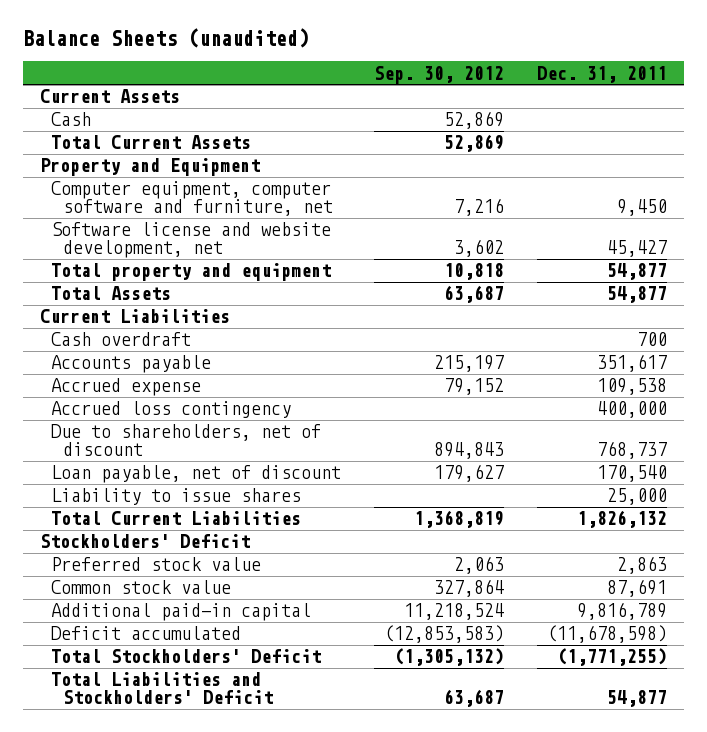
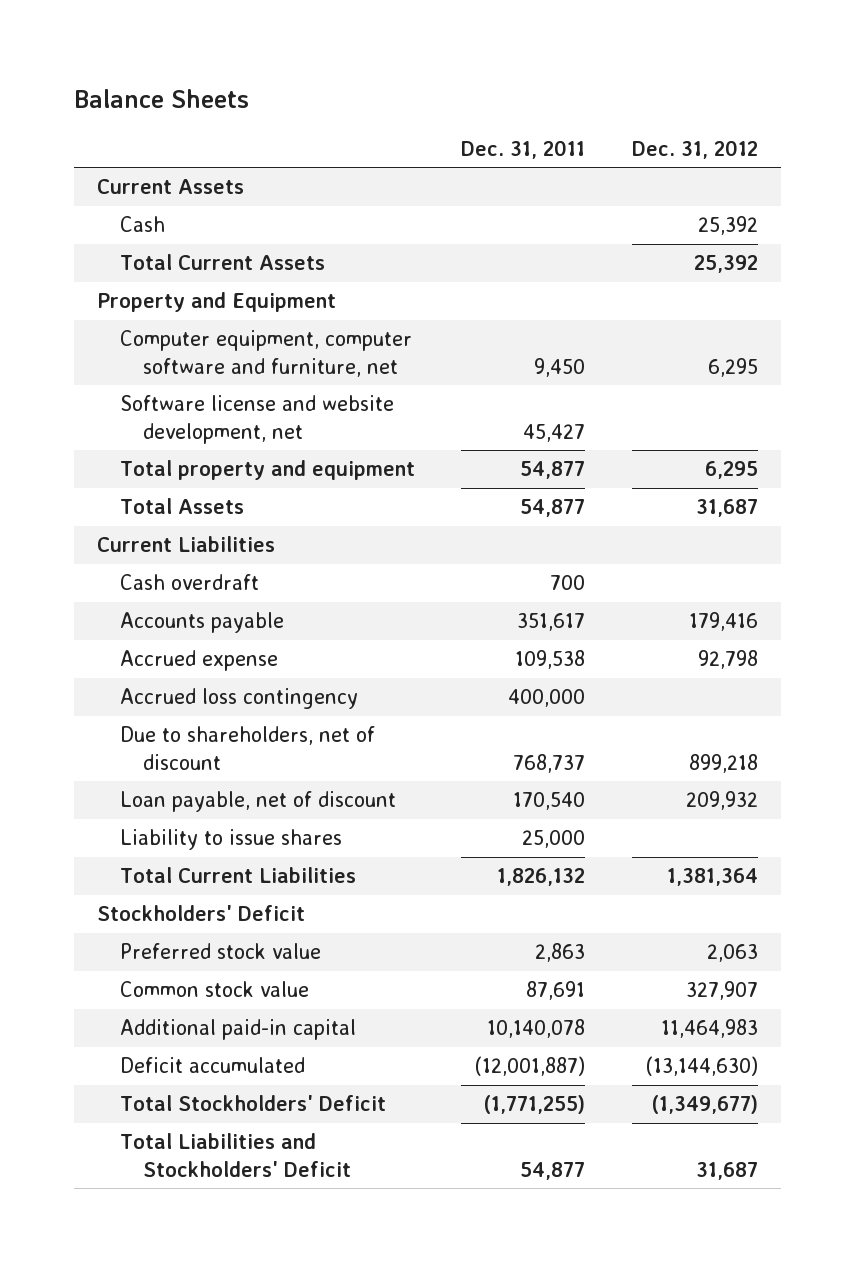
- Balance Sheets (unaudited)
+ Balance Sheets
- | Sep. 30, 2012 | Dec. 31, 2011
+ | Dec. 31, 2011 | Dec. 31, 2012
- Additional paid-in capital | 11,218,524 | 9,816,789
- Deficit accumulated | (12,853,583) | (11,678,598)
+ Additional paid-in capital | 10,140,078 | 11,464,983
+ Deficit accumulated | (12,001,887) | (13,144,630)

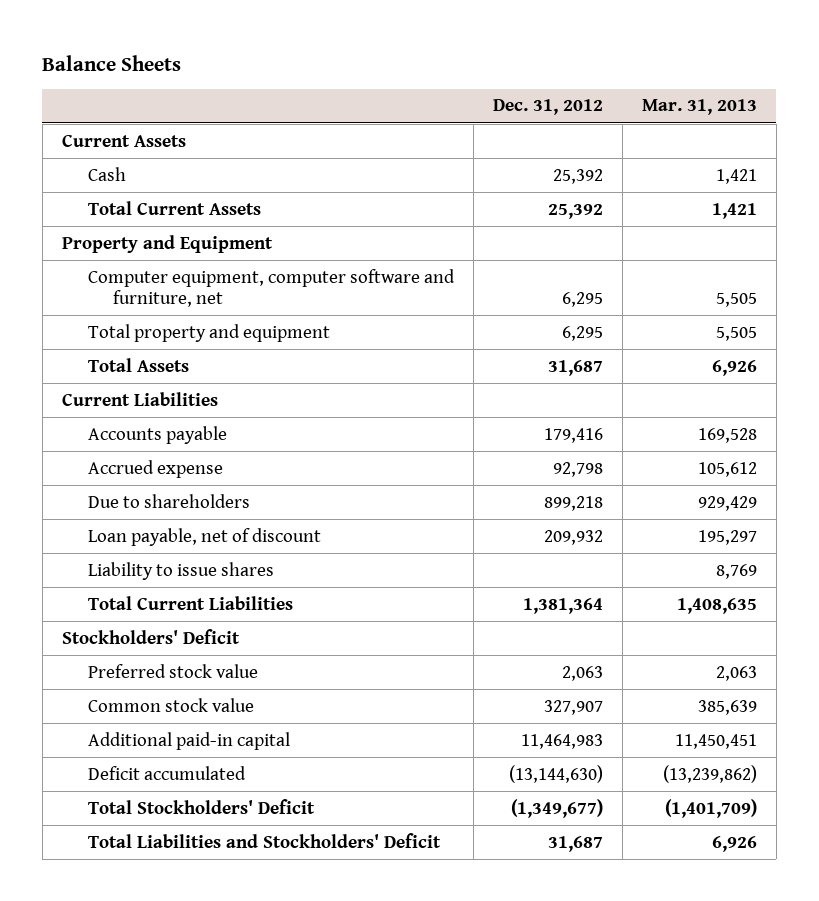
- | Dec. 31, 2011 | Dec. 31, 2012
+ | Dec. 31, 2012 | Mar. 31, 2013
- Software license and website development, net | 45,427 |
- Cash overdraft | 700 |
- Accrued loss contingency | 400,000 |
- Due to shareholders, net of discount | 768,737 | 899,218
+ Due to shareholders | 899,218 | 929,429

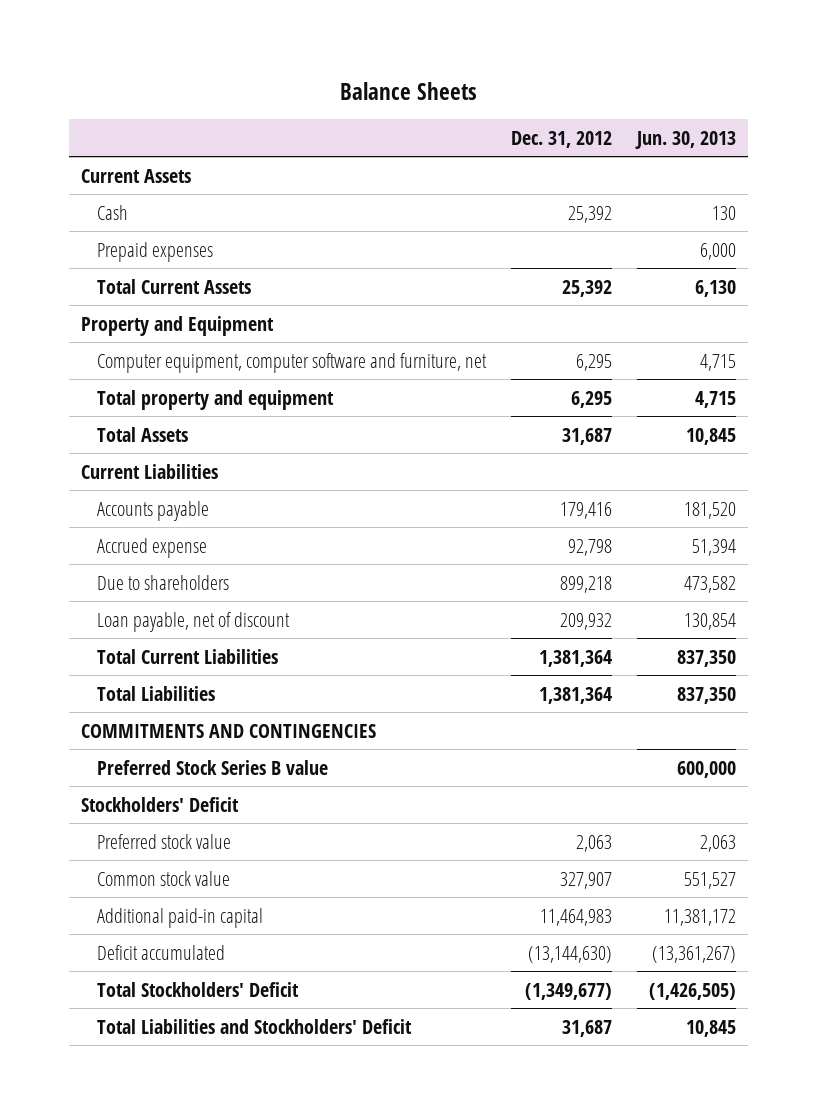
- | Dec. 31, 2012 | Mar. 31, 2013
+ | Dec. 31, 2012 | Jun. 30, 2013
+ Prepaid expenses | | 6,000
- Liability to issue shares | | 8,769
+ Total Liabilities | 1,381,364 | 837,350
+ COMMITMENTS AND CONTINGENCIES
+ Preferred Stock Series B value | | 600,000

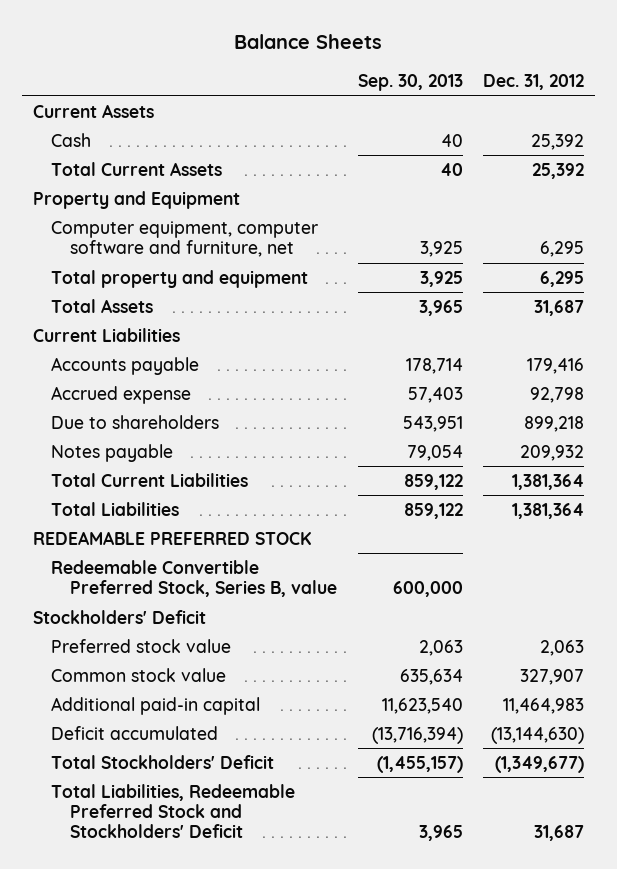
- | Dec. 31, 2012 | Jun. 30, 2013
+ | Sep. 30, 2013 | Dec. 31, 2012
- Prepaid expenses | | 6,000
- Loan payable, net of discount | 209,932 | 130,854
+ Notes payable | 79,054 | 209,932
- COMMITMENTS AND CONTINGENCIES
- Preferred Stock Series B value | | 600,000
+ REDEAMABLE PREFERRED STOCK
+ Redeemable Convertible Preferred Stock, Series B, value | 600,000 |
- Total Liabilities and Stockholders' Deficit | 31,687 | 10,845
+ Total Liabilities, Redeemable Preferred Stock and Stockholders' Deficit | 3,965 | 31,687

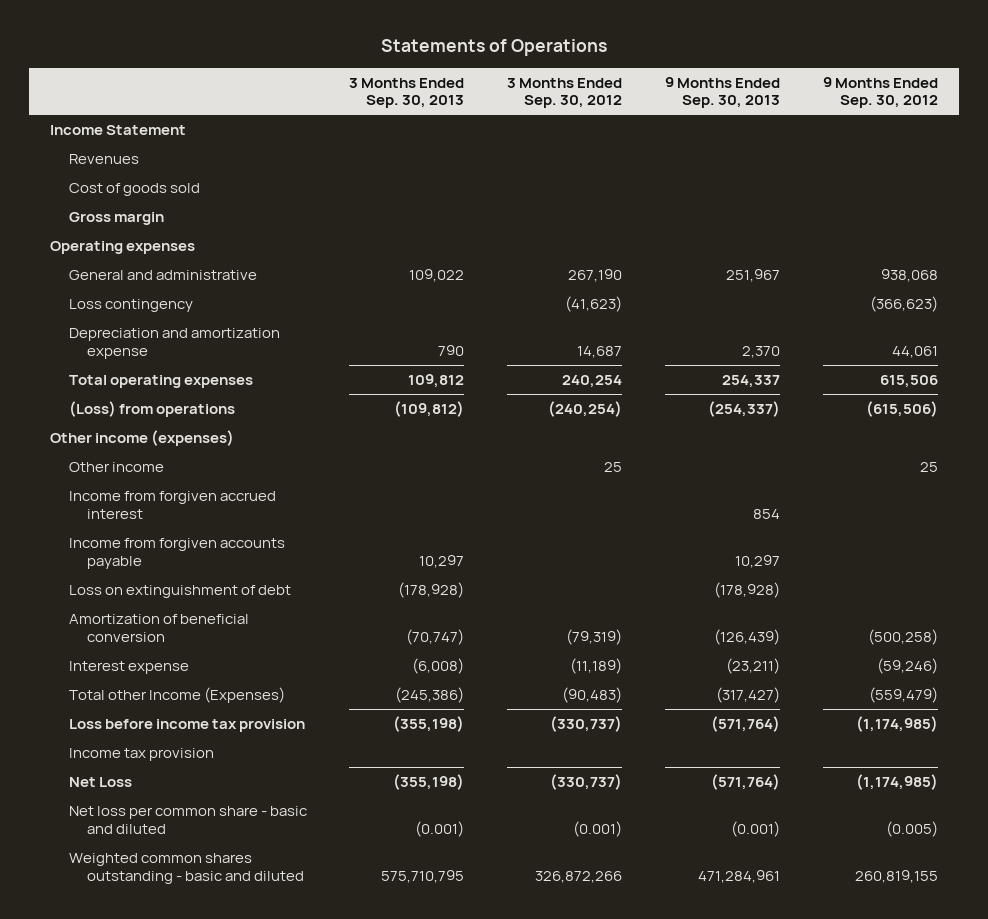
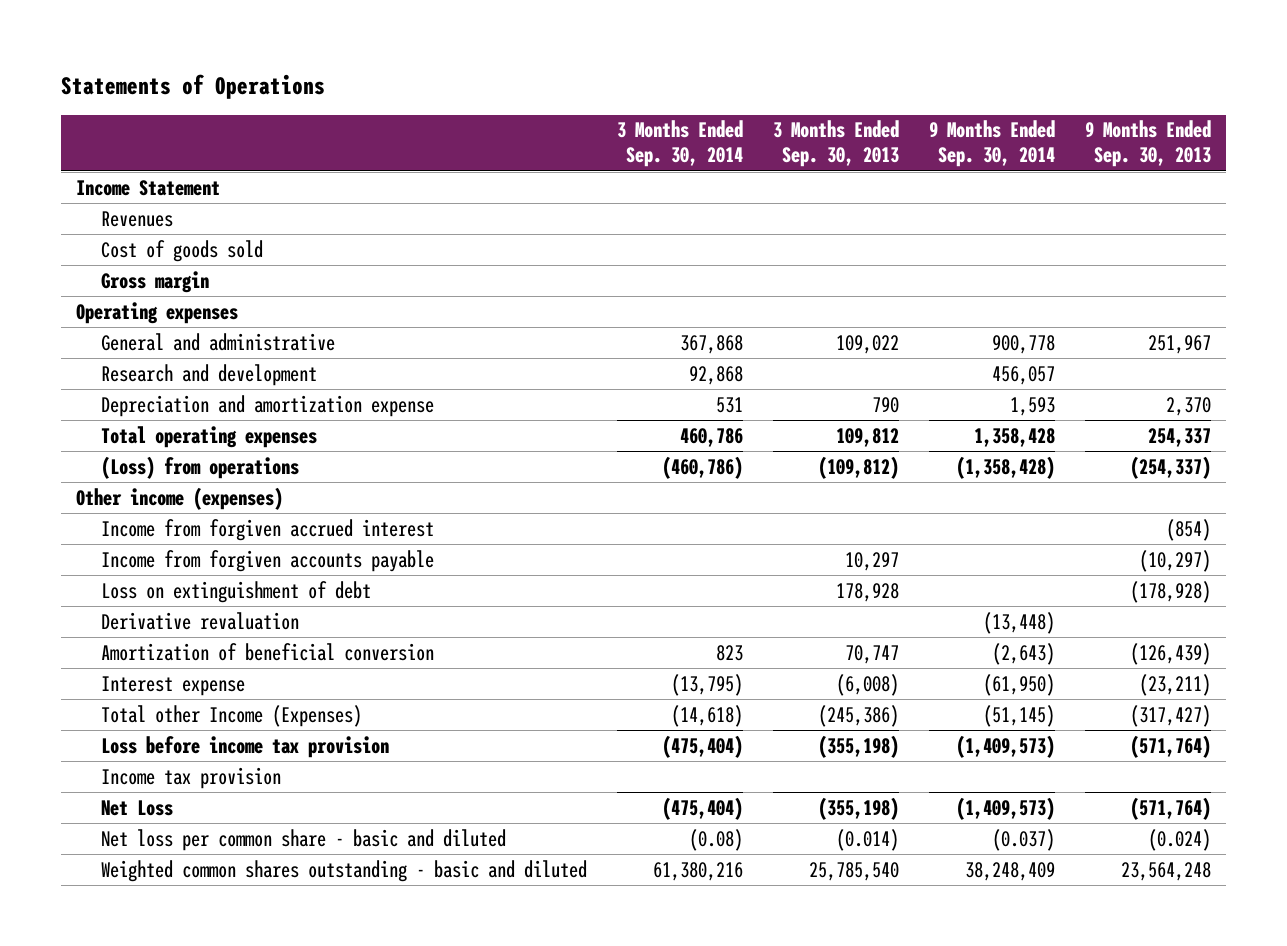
- | 3 Months Ended Sep. 30, 2013 | 3 Months Ended Sep. 30, 2012 | 9 Months Ended Sep. 30, 2013 | 9 Months Ended Sep. 30, 2012
+ | 3 Months Ended Sep. 30, 2014 | 3 Months Ended Sep. 30, 2013 | 9 Months Ended Sep. 30, 2014 | 9 Months Ended Sep. 30, 2013
- Loss contingency | | (41,623) | | (366,623)
+ Research and development | 92,868 | | 456,057 |
- Other income | | 25 | | 25
- Income from forgiven accrued interest | | | 854 |
- Income from forgiven accounts payable | 10,297 | | 10,297 |
- Loss on extinguishment of debt | (178,928) | | (178,928) |
- Amortization of beneficial conversion | (70,747) | (79,319) | (126,439) | (500,258)
+ Income from forgiven accrued interest | | | | (854)
+ Income from forgiven accounts payable | | 10,297 | | (10,297)
+ Loss on extinguishment of debt | | 178,928 | | (178,928)
+ Derivative revaluation | | | (13,448) |
+ Amortization of beneficial conversion | 823 | 70,747 | (2,643) | (126,439)
- Net loss per common share - basic and diluted | (0.001) | (0.001) | (0.001) | (0.005)
- Weighted common shares outstanding - basic and diluted | 575,710,795 | 326,872,266 | 471,284,961 | 260,819,155
+ Net loss per common share - basic and diluted | (0.08) | (0.014) | (0.037) | (0.024)
+ Weighted common shares outstanding - basic and diluted | 61,380,216 | 25,785,540 | 38,248,409 | 23,564,248

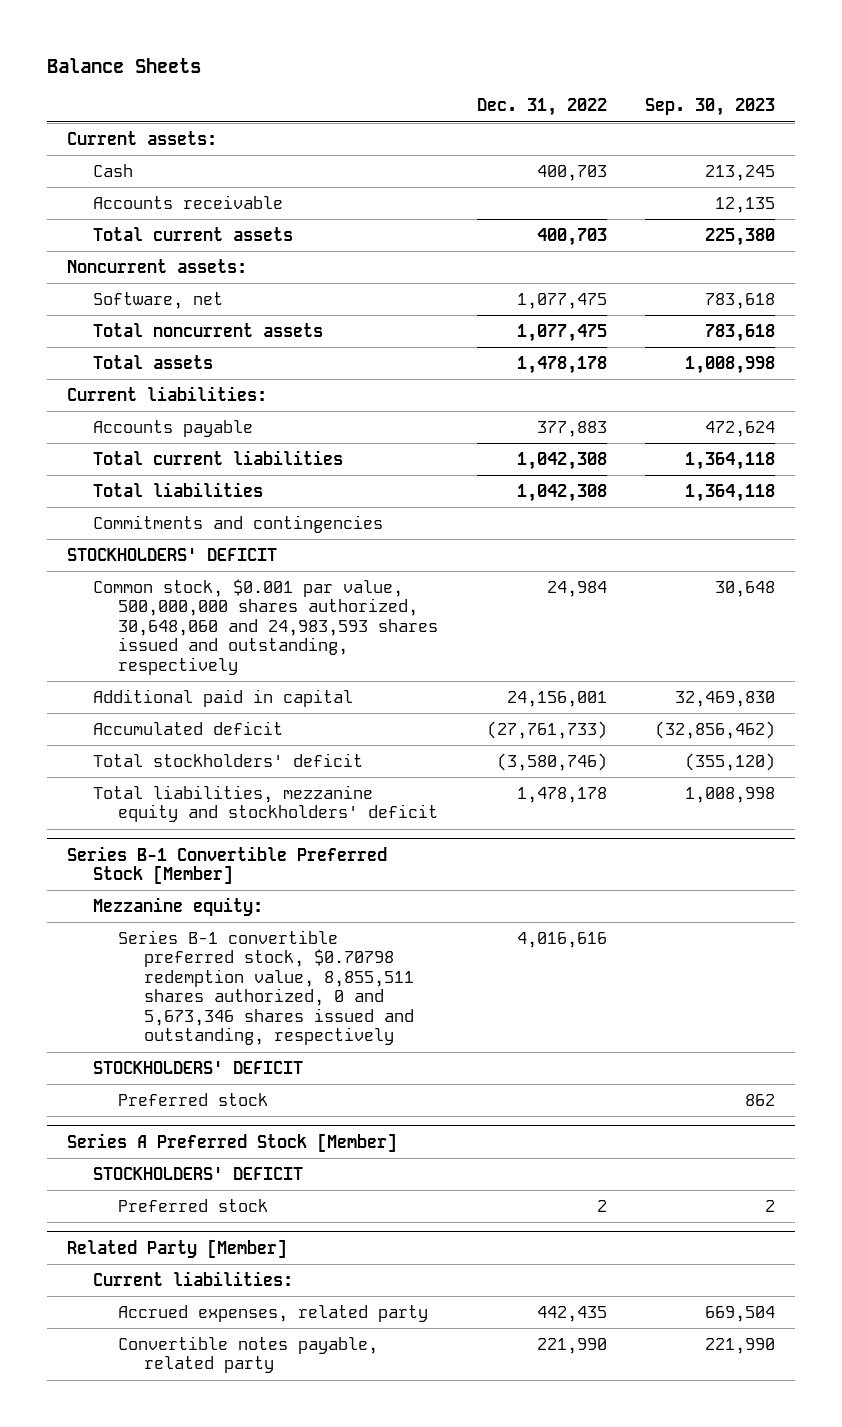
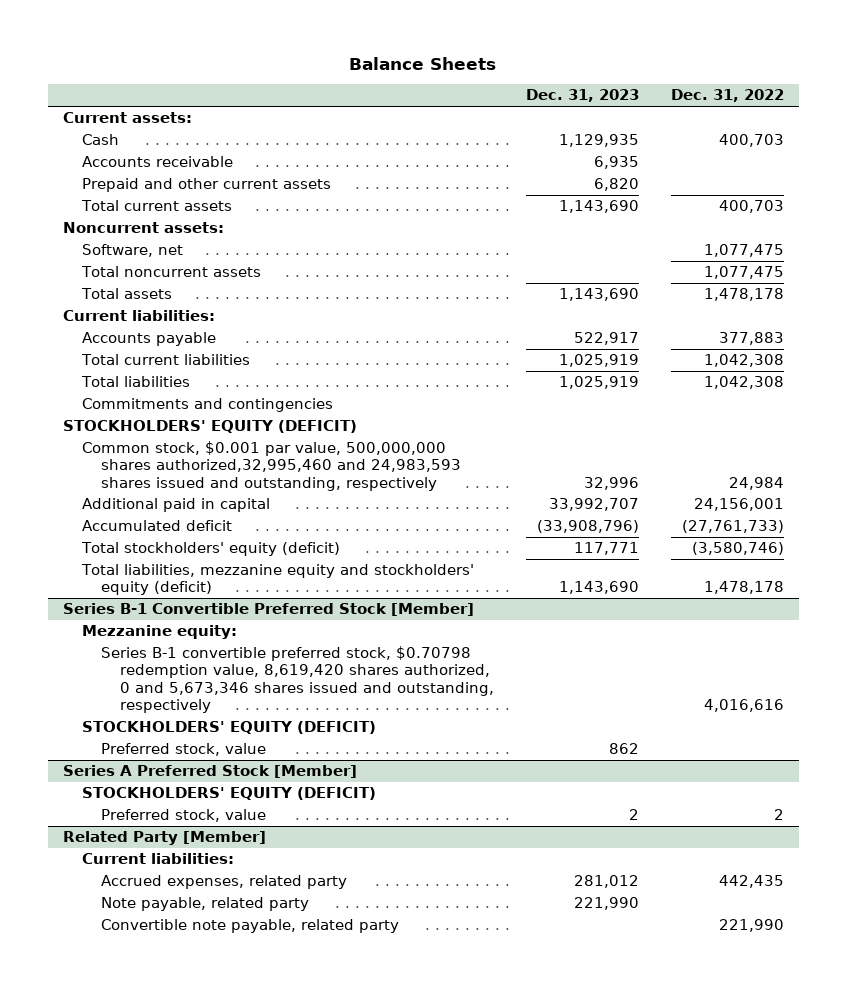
- | Dec. 31, 2022 | Sep. 30, 2023
+ | Dec. 31, 2023 | Dec. 31, 2022
+ Prepaid and other current assets | 6,820 |
- STOCKHOLDERS' DEFICIT
- Common stock, $0.001 par value, 500,000,000 shares authorized, 30,648,060 and 24,983,593 shares issued and outstanding, respectively | 24,984 | 30,648
+ STOCKHOLDERS' EQUITY (DEFICIT)
+ Common stock, $0.001 par value, 500,000,000 shares authorized,32,995,460 and 24,983,593 shares issued and outstanding, respectively | 32,996 | 24,984
- Total stockholders' deficit | (3,580,746) | (355,120)
- Total liabilities, mezzanine equity and stockholders' deficit | 1,478,178 | 1,008,998
+ Total stockholders' equity (deficit) | 117,771 | (3,580,746)
+ Total liabilities, mezzanine equity and stockholders' equity (deficit) | 1,143,690 | 1,478,178
@ Series B-1 Convertible Preferred Stock [Member]
- Series B-1 convertible preferred stock, $0.70798 redemption value, 8,855,511 shares authorized, 0 and 5,673,346 shares issued and outstanding, respectively | 4,016,616 |
- STOCKHOLDERS' DEFICIT
- Preferred stock | | 862
+ Series B-1 convertible preferred stock, $0.70798 redemption value, 8,619,420 shares authorized, 0 and 5,673,346 shares issued and outstanding, respectively | | 4,016,616
+ STOCKHOLDERS' EQUITY (DEFICIT)
+ Preferred stock, value | 862 |
@ Series A Preferred Stock [Member]
- STOCKHOLDERS' DEFICIT
- Preferred stock | 2 | 2
+ STOCKHOLDERS' EQUITY (DEFICIT)
+ Preferred stock, value | 2 | 2
@ Related Party [Member]
- Convertible notes payable, related party | 221,990 | 221,990
+ Note payable, related party | 221,990 |
+ Convertible note payable, related party | | 221,990

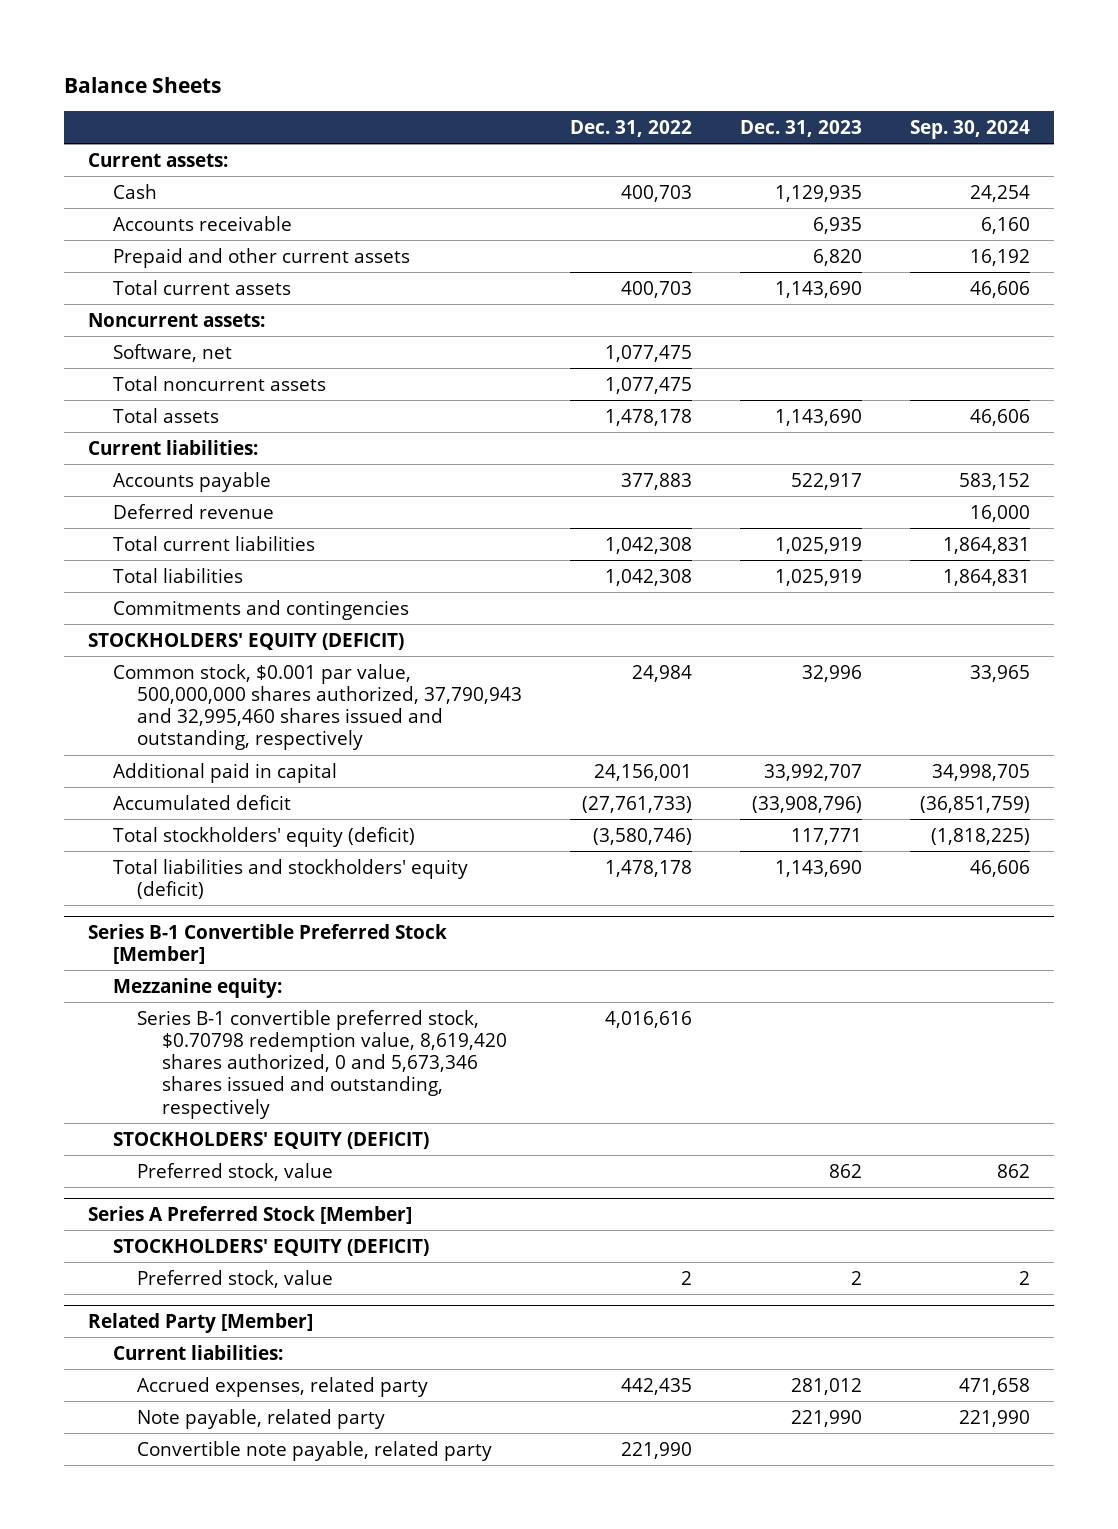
- | Dec. 31, 2023 | Dec. 31, 2022
+ | Dec. 31, 2022 | Dec. 31, 2023 | Sep. 30, 2024
+ Deferred revenue | | | 16,000
- Common stock, $0.001 par value, 500,000,000 shares authorized,32,995,460 and 24,983,593 shares issued and outstanding, respectively | 32,996 | 24,984
+ Common stock, $0.001 par value, 500,000,000 shares authorized, 37,790,943 and 32,995,460 shares issued and outstanding, respectively | 24,984 | 32,996 | 33,965
- Total liabilities, mezzanine equity and stockholders' equity (deficit) | 1,143,690 | 1,478,178
+ Total liabilities and stockholders' equity (deficit) | 1,478,178 | 1,143,690 | 46,606

